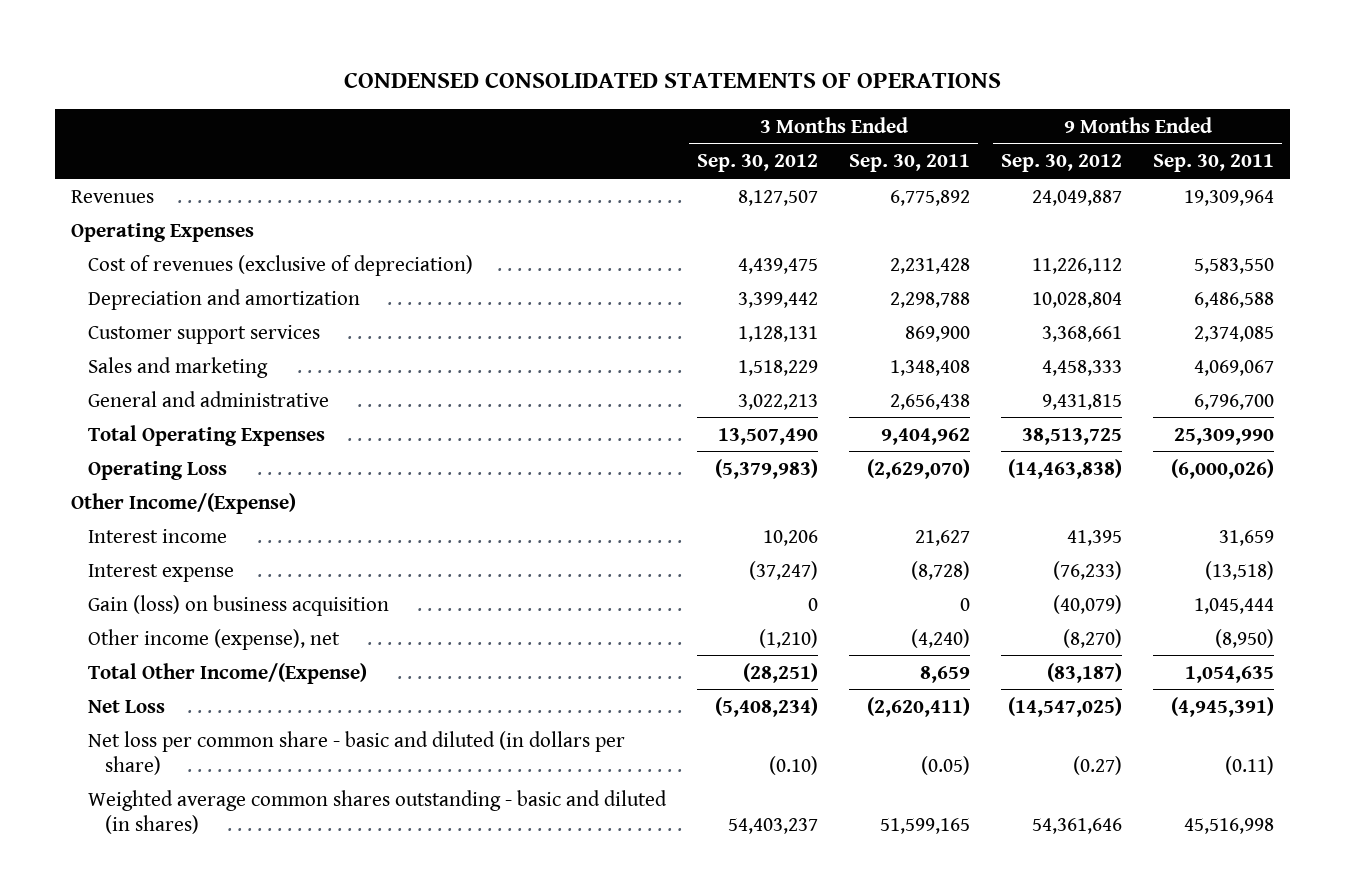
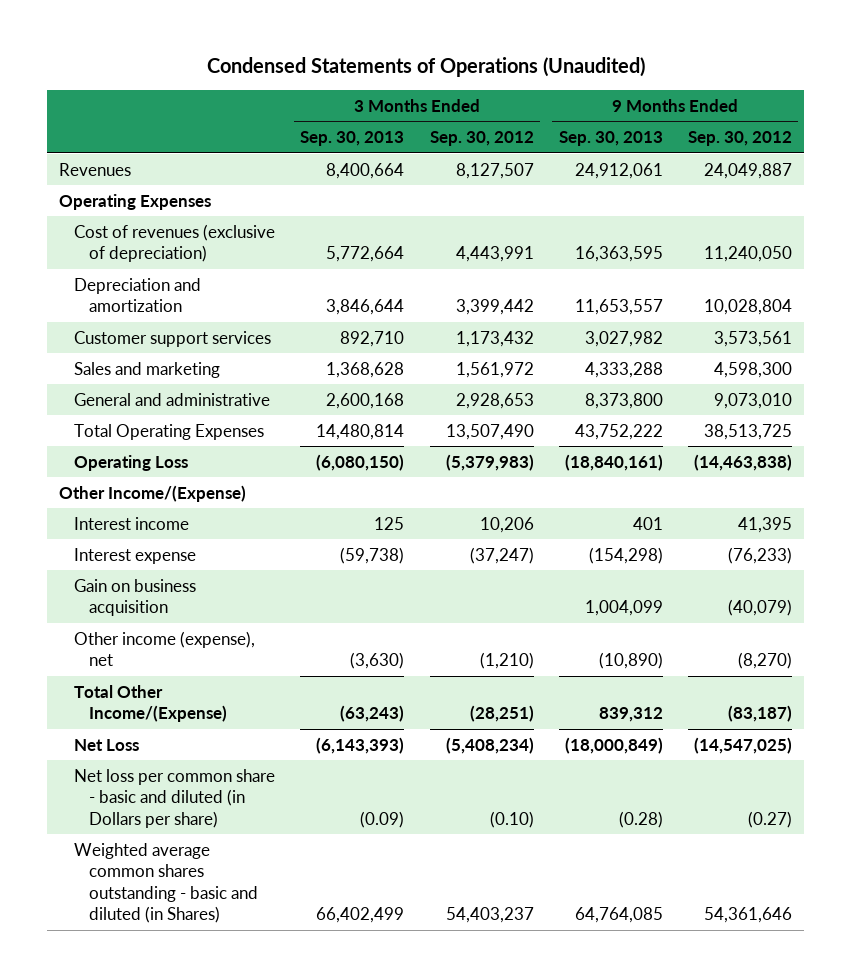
- CONDENSED CONSOLIDATED STATEMENTS OF OPERATIONS
+ Condensed Statements of Operations (Unaudited)
- | 3 Months Ended Sep. 30, 2012 | 3 Months Ended Sep. 30, 2011 | 9 Months Ended Sep. 30, 2012 | 9 Months Ended Sep. 30, 2011
+ | 3 Months Ended Sep. 30, 2013 | 3 Months Ended Sep. 30, 2012 | 9 Months Ended Sep. 30, 2013 | 9 Months Ended Sep. 30, 2012
- Cost of revenues (exclusive of depreciation) | 4,439,475 | 2,231,428 | 11,226,112 | 5,583,550
+ Cost of revenues (exclusive of depreciation) | 5,772,664 | 4,443,991 | 16,363,595 | 11,240,050
- Customer support services | 1,128,131 | 869,900 | 3,368,661 | 2,374,085
- Sales and marketing | 1,518,229 | 1,348,408 | 4,458,333 | 4,069,067
- General and administrative | 3,022,213 | 2,656,438 | 9,431,815 | 6,796,700
+ Customer support services | 892,710 | 1,173,432 | 3,027,982 | 3,573,561
+ Sales and marketing | 1,368,628 | 1,561,972 | 4,333,288 | 4,598,300
+ General and administrative | 2,600,168 | 2,928,653 | 8,373,800 | 9,073,010
- Gain (loss) on business acquisition | 0 | 0 | (40,079) | 1,045,444
+ Gain on business acquisition | | | 1,004,099 | (40,079)
- Net loss per common share - basic and diluted (in dollars per share) | (0.10) | (0.05) | (0.27) | (0.11)
- Weighted average common shares outstanding - basic and diluted (in shares) | 54,403,237 | 51,599,165 | 54,361,646 | 45,516,998
+ Net loss per common share - basic and diluted (in Dollars per share) | (0.09) | (0.10) | (0.28) | (0.27)
+ Weighted average common shares outstanding - basic and diluted (in Shares) | 66,402,499 | 54,403,237 | 64,764,085 | 54,361,646

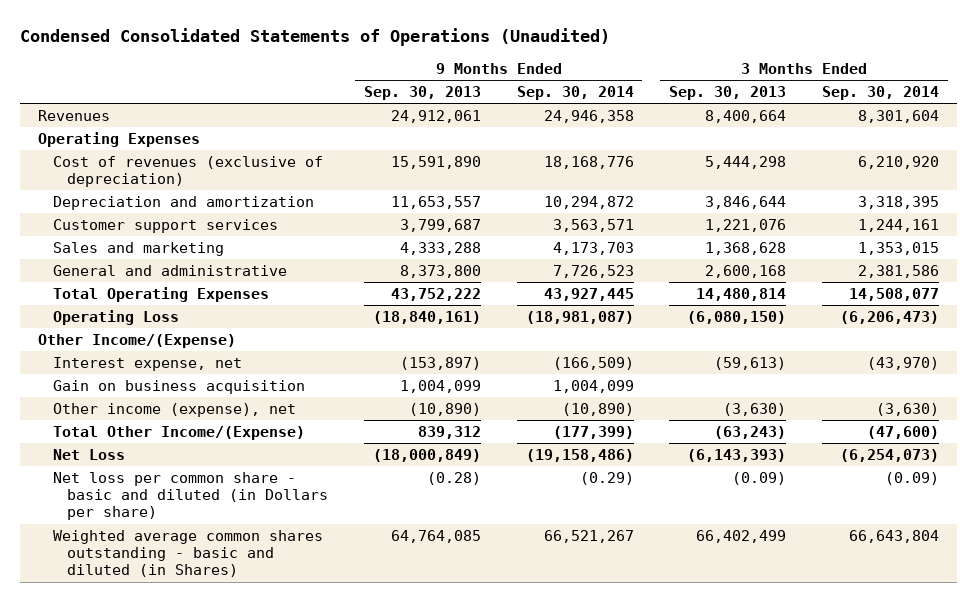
- Condensed Statements of Operations (Unaudited)
+ Condensed Consolidated Statements of Operations (Unaudited)
- | 3 Months Ended Sep. 30, 2013 | 3 Months Ended Sep. 30, 2012 | 9 Months Ended Sep. 30, 2013 | 9 Months Ended Sep. 30, 2012
+ | 9 Months Ended Sep. 30, 2013 | 9 Months Ended Sep. 30, 2014 | 3 Months Ended Sep. 30, 2013 | 3 Months Ended Sep. 30, 2014
- Cost of revenues (exclusive of depreciation) | 5,772,664 | 4,443,991 | 16,363,595 | 11,240,050
+ Cost of revenues (exclusive of depreciation) | 15,591,890 | 18,168,776 | 5,444,298 | 6,210,920
- Customer support services | 892,710 | 1,173,432 | 3,027,982 | 3,573,561
+ Customer support services | 3,799,687 | 3,563,571 | 1,221,076 | 1,244,161
- Interest income | 125 | 10,206 | 401 | 41,395
- Interest expense | (59,738) | (37,247) | (154,298) | (76,233)
+ Interest expense, net | (153,897) | (166,509) | (59,613) | (43,970)

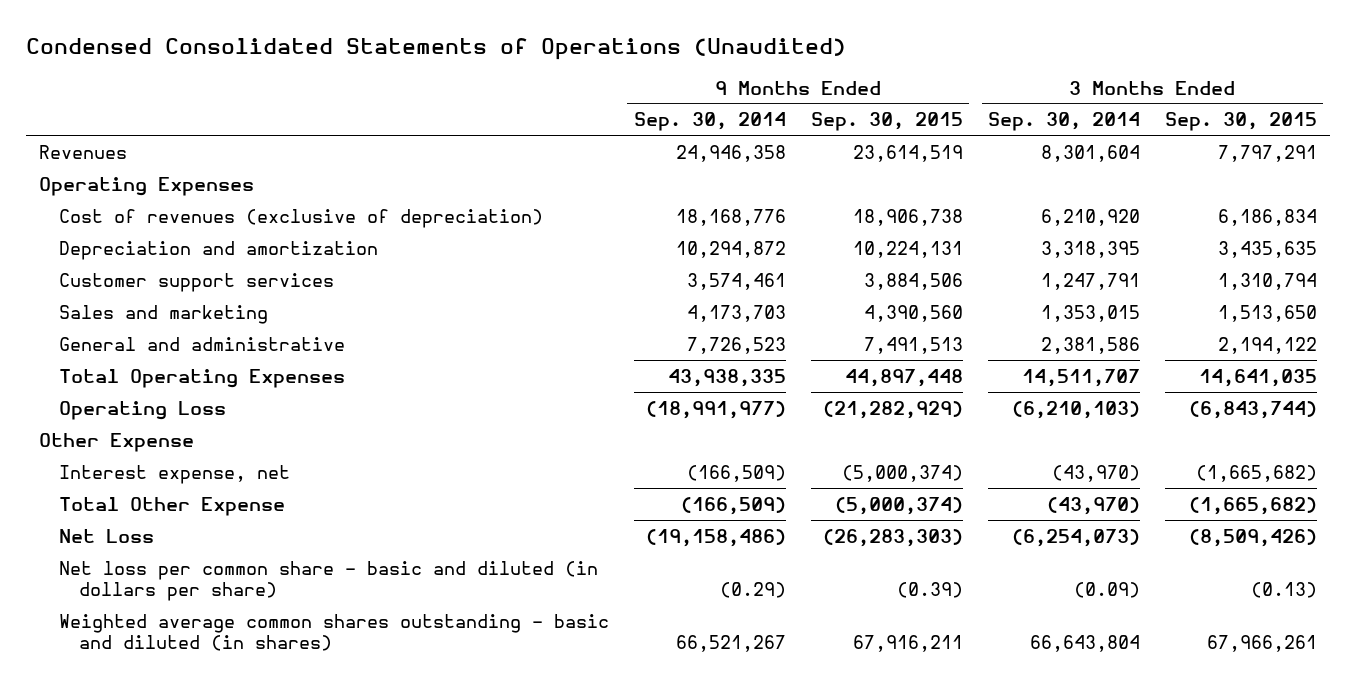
- | 9 Months Ended Sep. 30, 2013 | 9 Months Ended Sep. 30, 2014 | 3 Months Ended Sep. 30, 2013 | 3 Months Ended Sep. 30, 2014
+ | 9 Months Ended Sep. 30, 2014 | 9 Months Ended Sep. 30, 2015 | 3 Months Ended Sep. 30, 2014 | 3 Months Ended Sep. 30, 2015
- Customer support services | 3,799,687 | 3,563,571 | 1,221,076 | 1,244,161
+ Customer support services | 3,574,461 | 3,884,506 | 1,247,791 | 1,310,794
- Total Operating Expenses | 43,752,222 | 43,927,445 | 14,480,814 | 14,508,077
- Operating Loss | (18,840,161) | (18,981,087) | (6,080,150) | (6,206,473)
- Other Income/(Expense)
+ Total Operating Expenses | 43,938,335 | 44,897,448 | 14,511,707 | 14,641,035
+ Operating Loss | (18,991,977) | (21,282,929) | (6,210,103) | (6,843,744)
+ Other Expense
- Gain on business acquisition | 1,004,099 | 1,004,099 | |
- Other income (expense), net | (10,890) | (10,890) | (3,630) | (3,630)
- Total Other Income/(Expense) | 839,312 | (177,399) | (63,243) | (47,600)
+ Total Other Expense | (166,509) | (5,000,374) | (43,970) | (1,665,682)
- Net loss per common share - basic and diluted (in Dollars per share) | (0.28) | (0.29) | (0.09) | (0.09)
- Weighted average common shares outstanding - basic and diluted (in Shares) | 64,764,085 | 66,521,267 | 66,402,499 | 66,643,804
+ Net loss per common share - basic and diluted (in dollars per share) | (0.29) | (0.39) | (0.09) | (0.13)
+ Weighted average common shares outstanding - basic and diluted (in shares) | 66,521,267 | 67,916,211 | 66,643,804 | 67,966,261

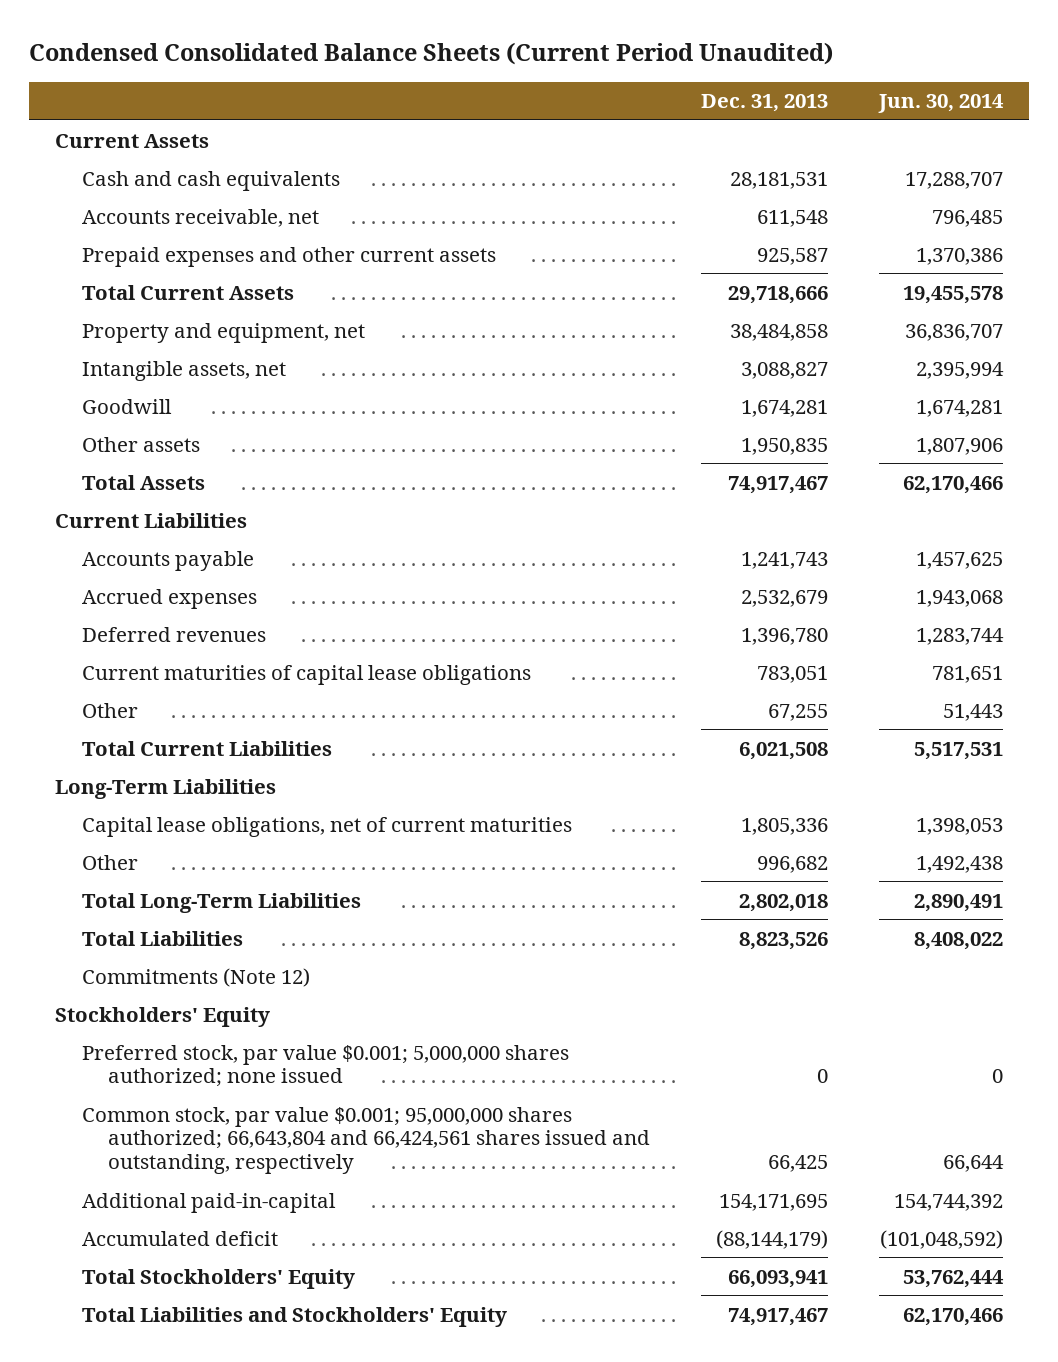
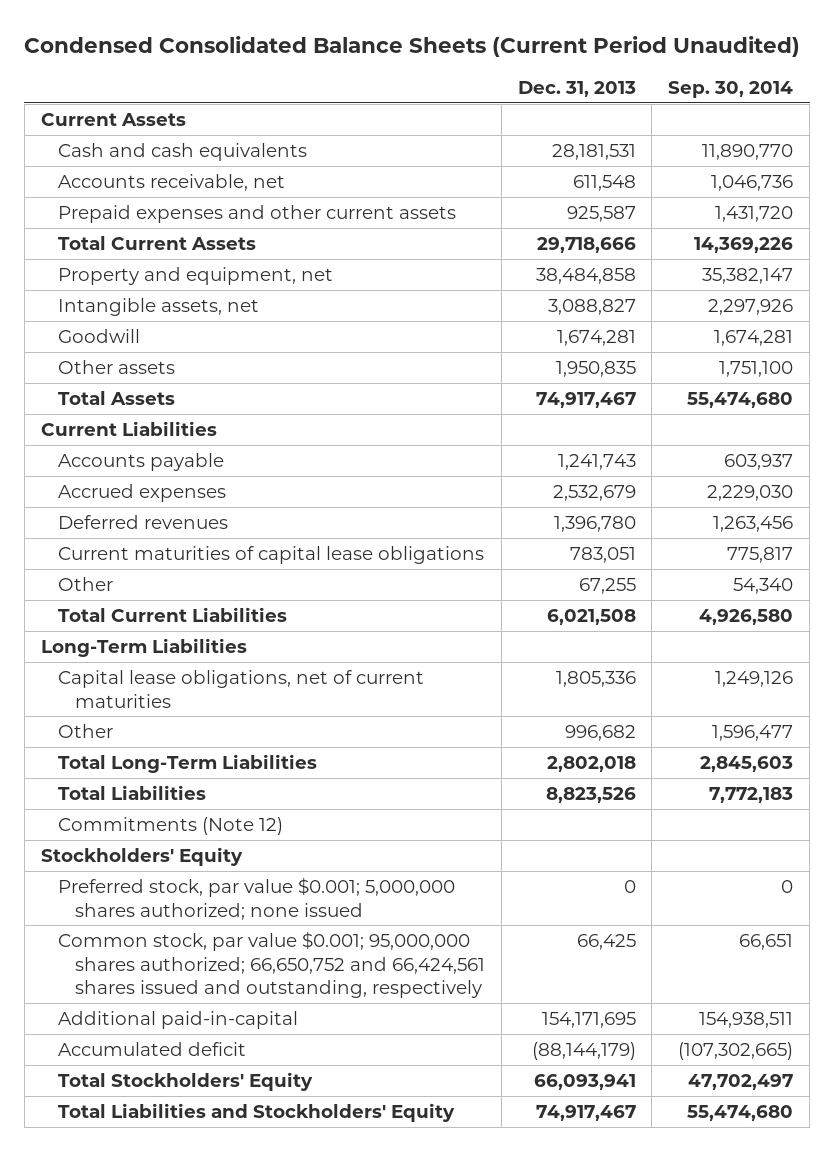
- | Dec. 31, 2013 | Jun. 30, 2014
+ | Dec. 31, 2013 | Sep. 30, 2014
- Common stock, par value $0.001; 95,000,000 shares authorized; 66,643,804 and 66,424,561 shares issued and outstanding, respectively | 66,425 | 66,644
+ Common stock, par value $0.001; 95,000,000 shares authorized; 66,650,752 and 66,424,561 shares issued and outstanding, respectively | 66,425 | 66,651

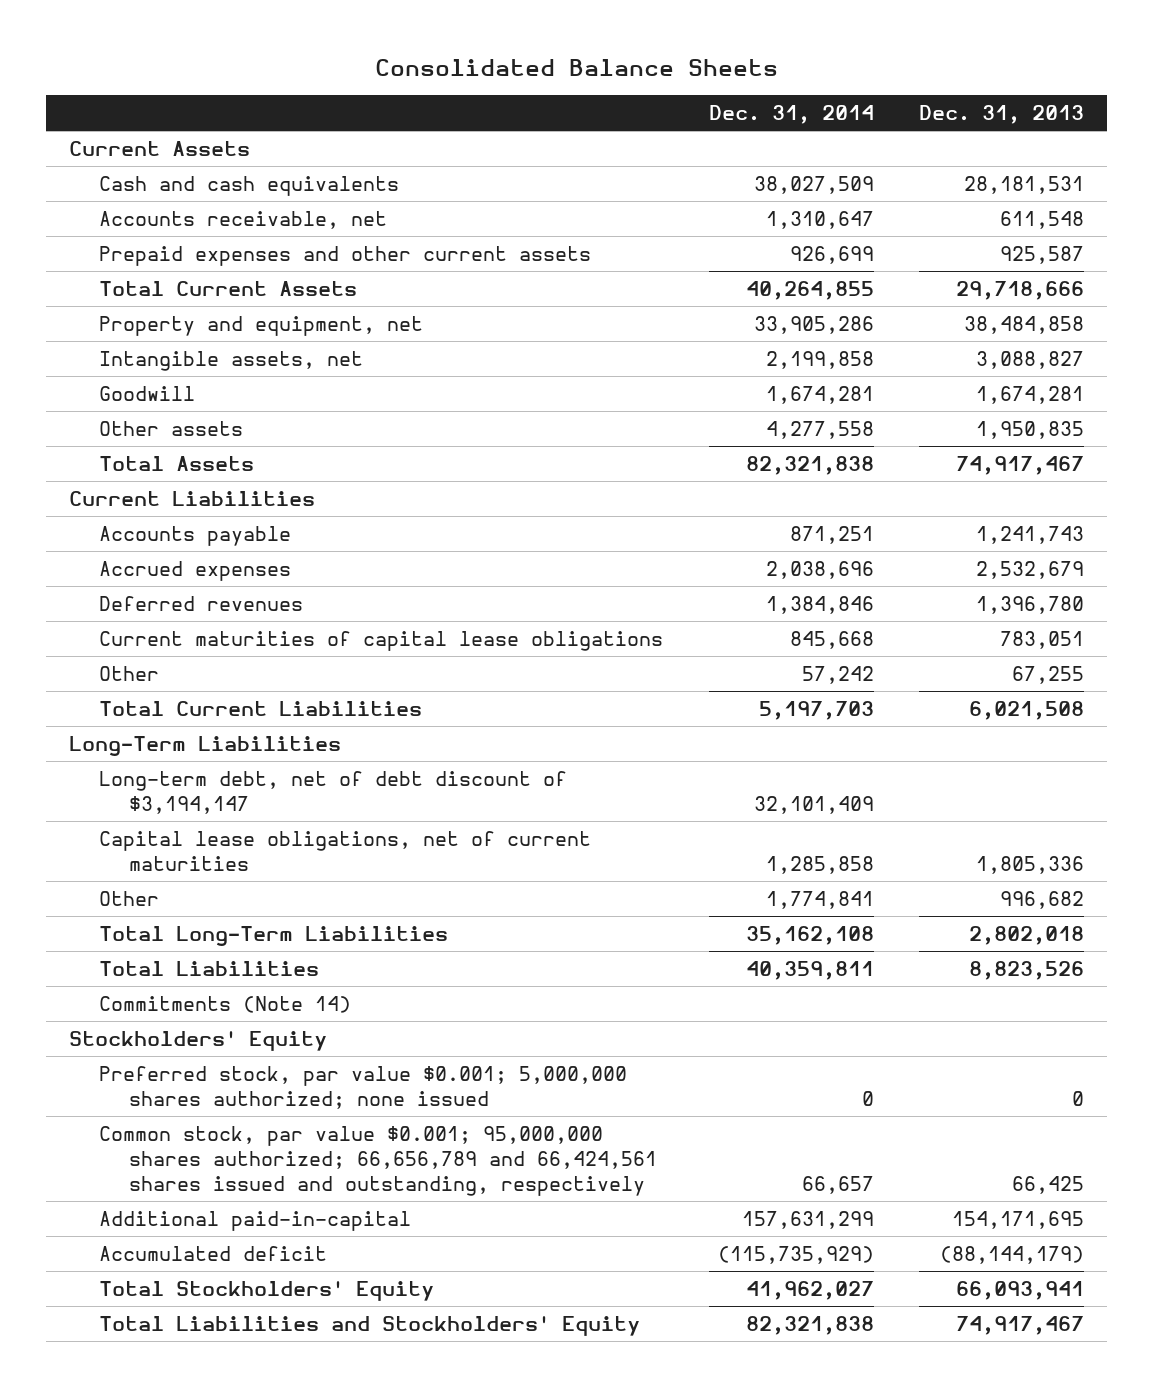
- Condensed Consolidated Balance Sheets (Current Period Unaudited)
+ Consolidated Balance Sheets
- | Dec. 31, 2013 | Sep. 30, 2014
+ | Dec. 31, 2014 | Dec. 31, 2013
+ Long-term debt, net of debt discount of $3,194,147 | 32,101,409 |
- Commitments (Note 12)
+ Commitments (Note 14)
- Common stock, par value $0.001; 95,000,000 shares authorized; 66,650,752 and 66,424,561 shares issued and outstanding, respectively | 66,425 | 66,651
+ Common stock, par value $0.001; 95,000,000 shares authorized; 66,656,789 and 66,424,561 shares issued and outstanding, respectively | 66,657 | 66,425

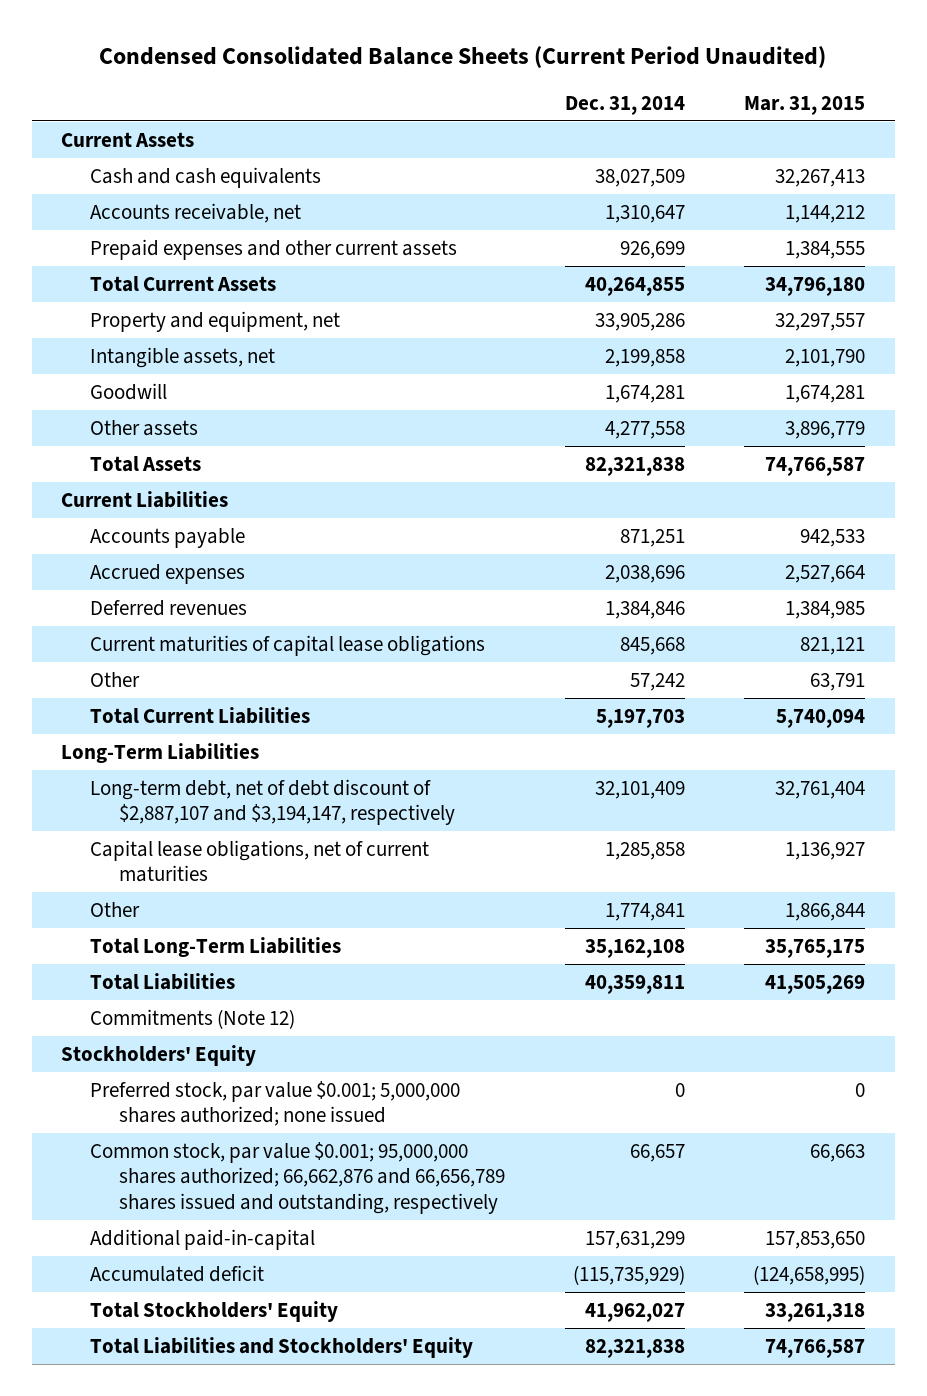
- Consolidated Balance Sheets
+ Condensed Consolidated Balance Sheets (Current Period Unaudited)
- | Dec. 31, 2014 | Dec. 31, 2013
+ | Dec. 31, 2014 | Mar. 31, 2015
- Long-term debt, net of debt discount of $3,194,147 | 32,101,409 |
+ Long-term debt, net of debt discount of $2,887,107 and $3,194,147, respectively | 32,101,409 | 32,761,404
- Commitments (Note 14)
+ Commitments (Note 12)
- Common stock, par value $0.001; 95,000,000 shares authorized; 66,656,789 and 66,424,561 shares issued and outstanding, respectively | 66,657 | 66,425
+ Common stock, par value $0.001; 95,000,000 shares authorized; 66,662,876 and 66,656,789 shares issued and outstanding, respectively | 66,657 | 66,663

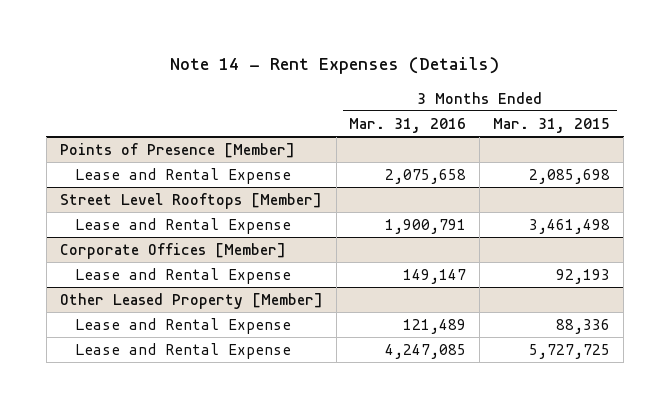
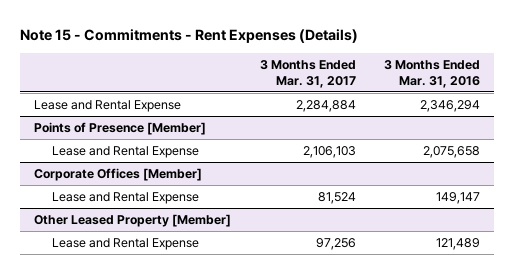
- Note 14 - Rent Expenses (Details)
+ Note 15 - Commitments - Rent Expenses (Details)
- | 3 Months Ended Mar. 31, 2016 | 3 Months Ended Mar. 31, 2015
+ | 3 Months Ended Mar. 31, 2017 | 3 Months Ended Mar. 31, 2016
+ Lease and Rental Expense | 2,284,884 | 2,346,294
- Street Level Rooftops [Member]
- Lease and Rental Expense | 1,900,791 | 3,461,498
@ Other Leased Property [Member]
- Lease and Rental Expense | 4,247,085 | 5,727,725

